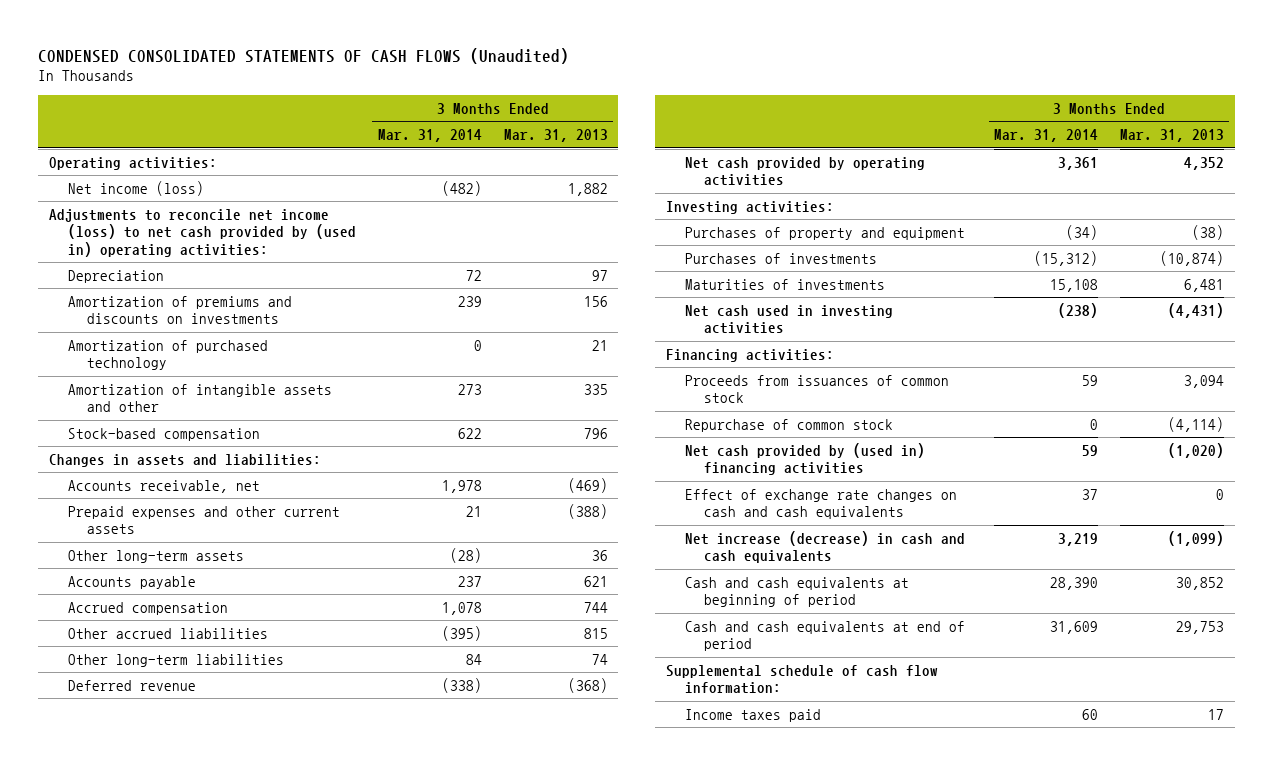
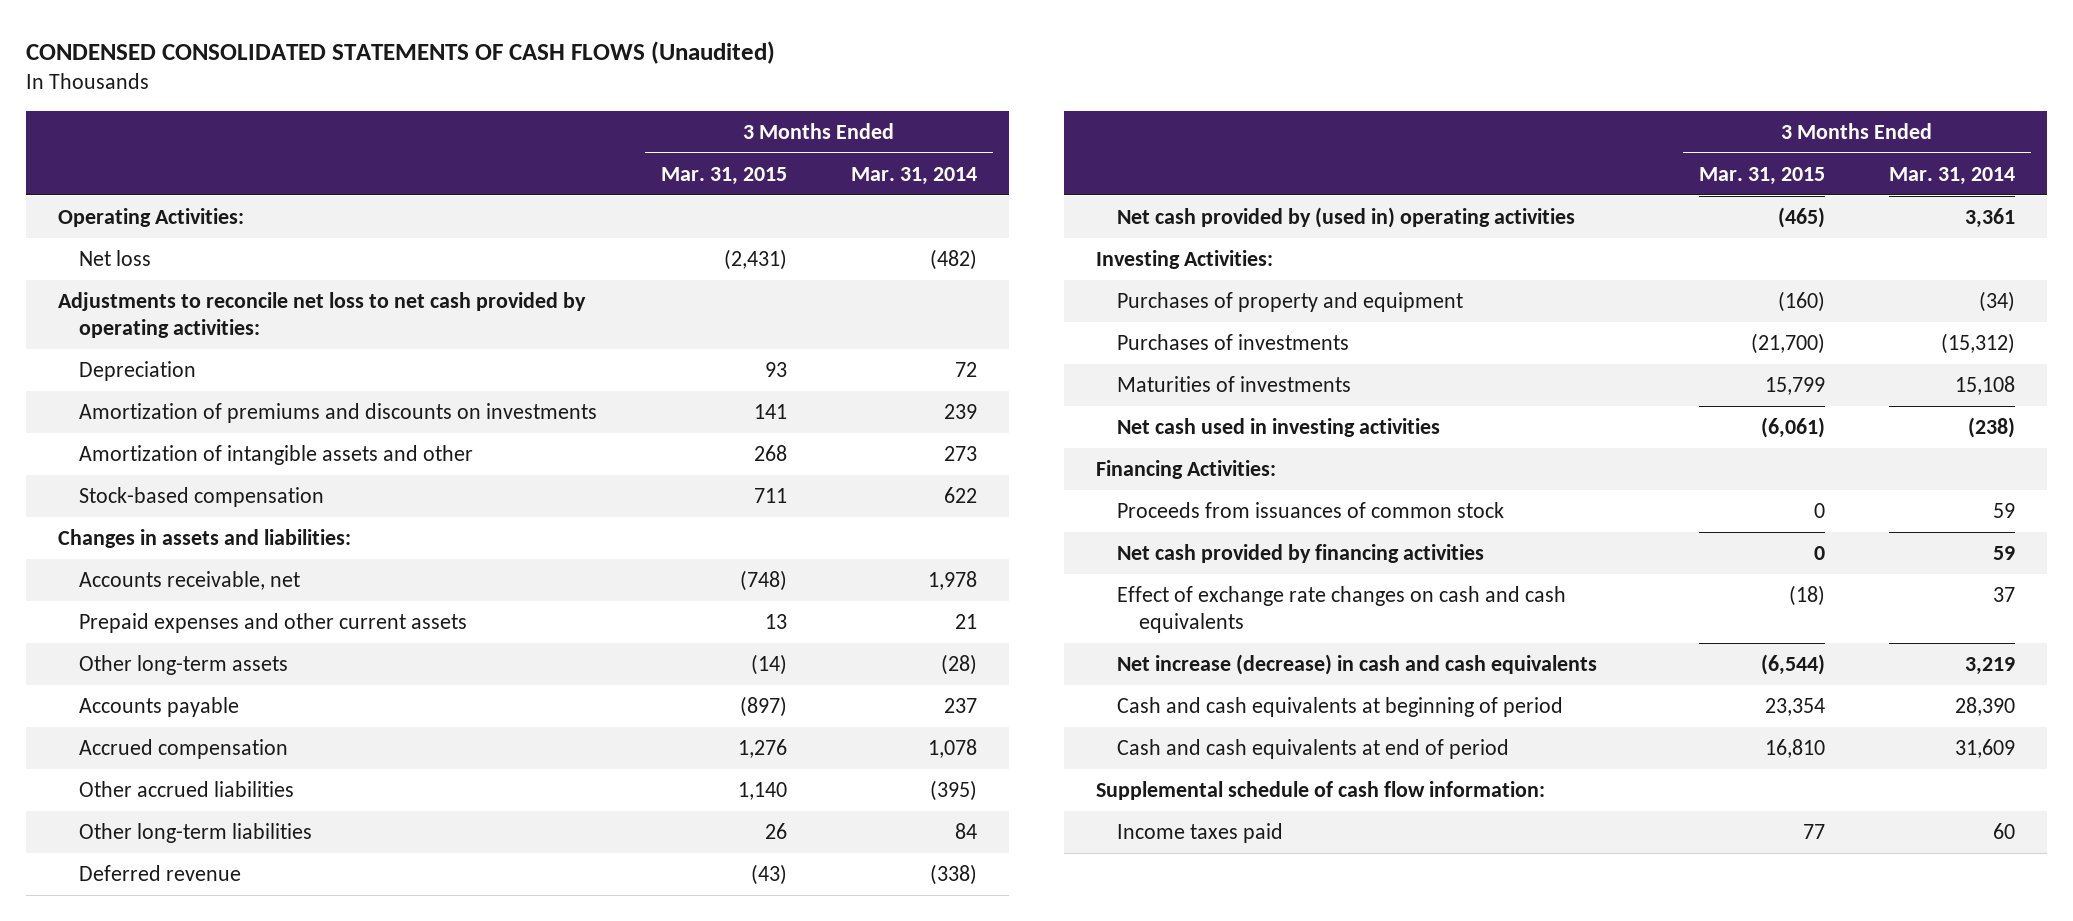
- | 3 Months Ended Mar. 31, 2014 | 3 Months Ended Mar. 31, 2013
+ | 3 Months Ended Mar. 31, 2015 | 3 Months Ended Mar. 31, 2014
- Operating activities:
- Net income (loss) | (482) | 1,882
- Adjustments to reconcile net income (loss) to net cash provided by (used in) operating activities:
+ Operating Activities:
+ Net loss | (2,431) | (482)
+ Adjustments to reconcile net loss to net cash provided by operating activities:
- Amortization of purchased technology | 0 | 21
- Net cash provided by operating activities | 3,361 | 4,352
- Investing activities:
+ Net cash provided by (used in) operating activities | (465) | 3,361
+ Investing Activities:
- Financing activities:
+ Financing Activities:
- Repurchase of common stock | 0 | (4,114)
- Net cash provided by (used in) financing activities | 59 | (1,020)
+ Net cash provided by financing activities | 0 | 59

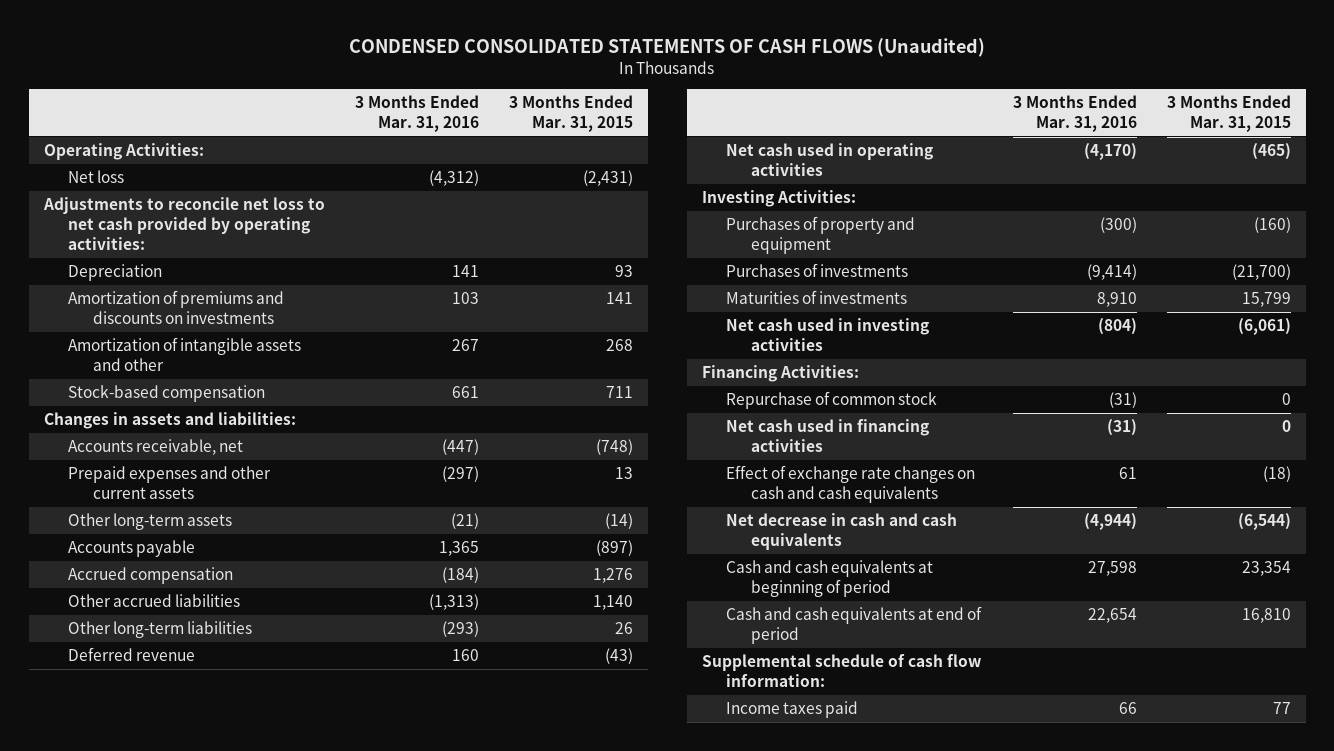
- | 3 Months Ended Mar. 31, 2015 | 3 Months Ended Mar. 31, 2014
+ | 3 Months Ended Mar. 31, 2016 | 3 Months Ended Mar. 31, 2015
- Net cash provided by (used in) operating activities | (465) | 3,361
+ Net cash used in operating activities | (4,170) | (465)
- Proceeds from issuances of common stock | 0 | 59
- Net cash provided by financing activities | 0 | 59
+ Repurchase of common stock | (31) | 0
+ Net cash used in financing activities | (31) | 0
- Net increase (decrease) in cash and cash equivalents | (6,544) | 3,219
+ Net decrease in cash and cash equivalents | (4,944) | (6,544)

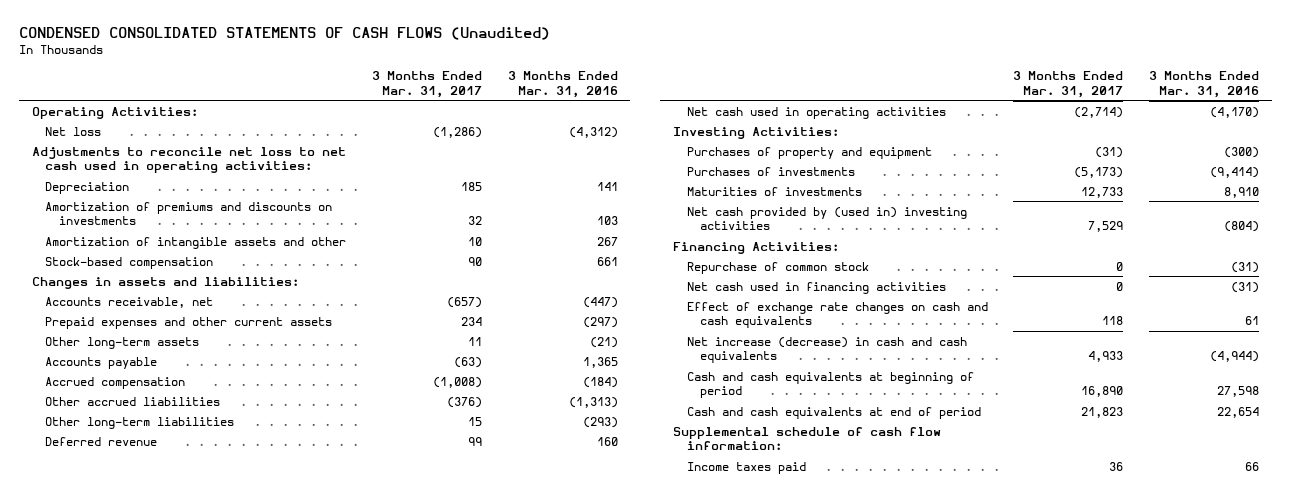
- | 3 Months Ended Mar. 31, 2016 | 3 Months Ended Mar. 31, 2015
+ | 3 Months Ended Mar. 31, 2017 | 3 Months Ended Mar. 31, 2016
- Adjustments to reconcile net loss to net cash provided by operating activities:
+ Adjustments to reconcile net loss to net cash used in operating activities:
- Net cash used in investing activities | (804) | (6,061)
+ Net cash provided by (used in) investing activities | 7,529 | (804)
- Net decrease in cash and cash equivalents | (4,944) | (6,544)
+ Net increase (decrease) in cash and cash equivalents | 4,933 | (4,944)

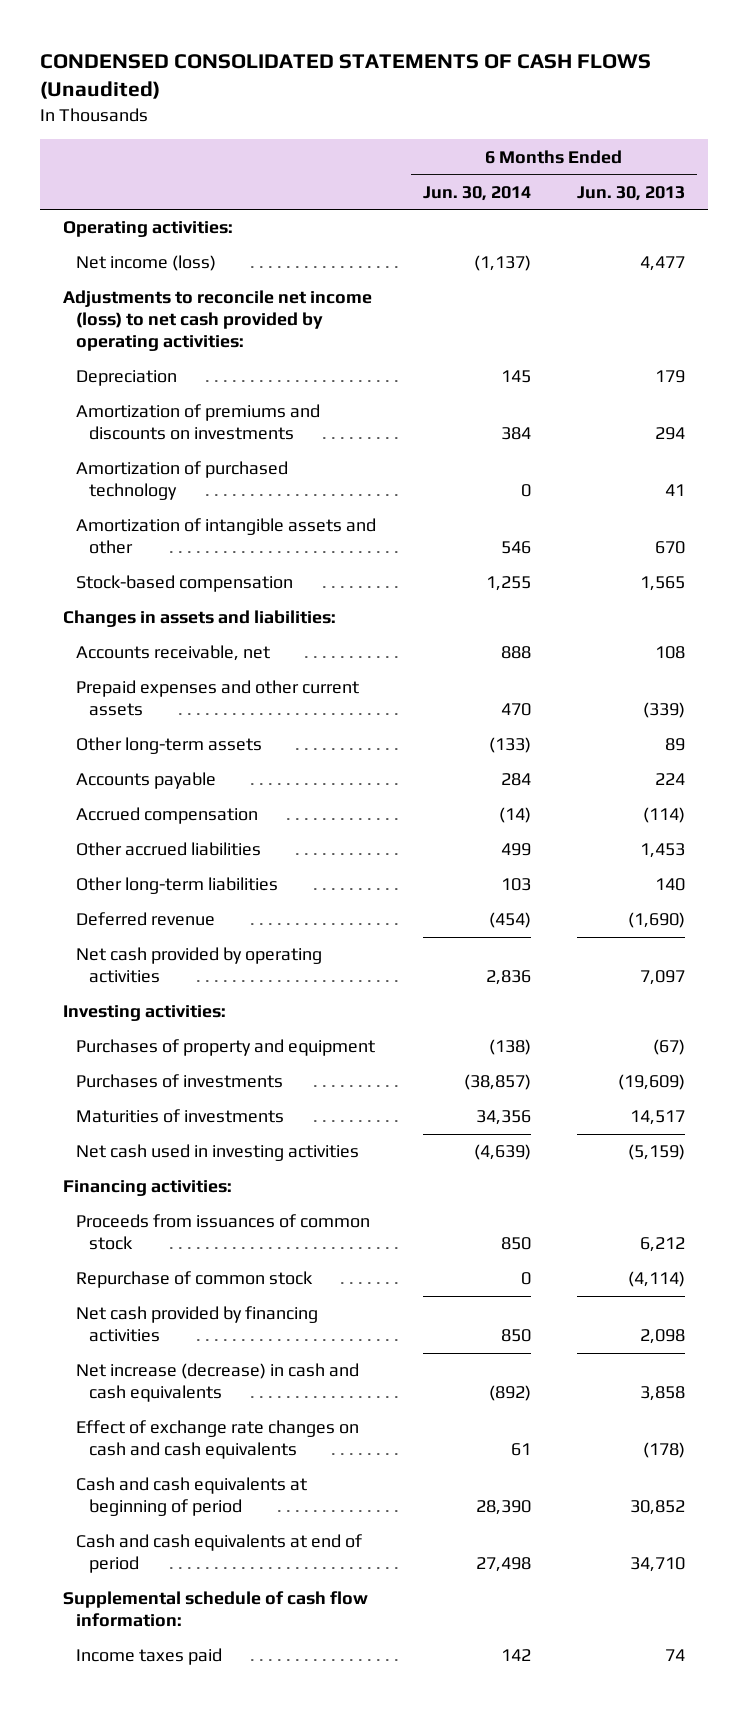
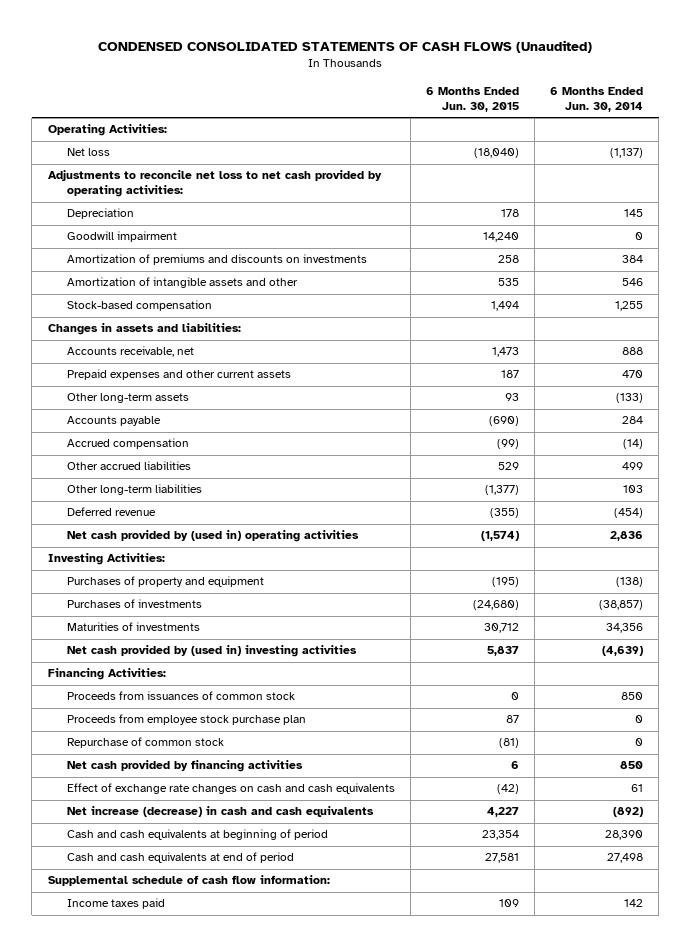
- | 6 Months Ended Jun. 30, 2014 | 6 Months Ended Jun. 30, 2013
+ | 6 Months Ended Jun. 30, 2015 | 6 Months Ended Jun. 30, 2014
- Operating activities:
- Net income (loss) | (1,137) | 4,477
- Adjustments to reconcile net income (loss) to net cash provided by operating activities:
+ Operating Activities:
+ Net loss | (18,040) | (1,137)
+ Adjustments to reconcile net loss to net cash provided by operating activities:
+ Goodwill impairment | 14,240 | 0
- Amortization of purchased technology | 0 | 41
- Net cash provided by operating activities | 2,836 | 7,097
- Investing activities:
+ Net cash provided by (used in) operating activities | (1,574) | 2,836
+ Investing Activities:
- Net cash used in investing activities | (4,639) | (5,159)
- Financing activities:
+ Net cash provided by (used in) investing activities | 5,837 | (4,639)
+ Financing Activities:
+ Proceeds from employee stock purchase plan | 87 | 0
moved down: Net increase (decrease) in cash and cash equivalents | 4,227 | (892)

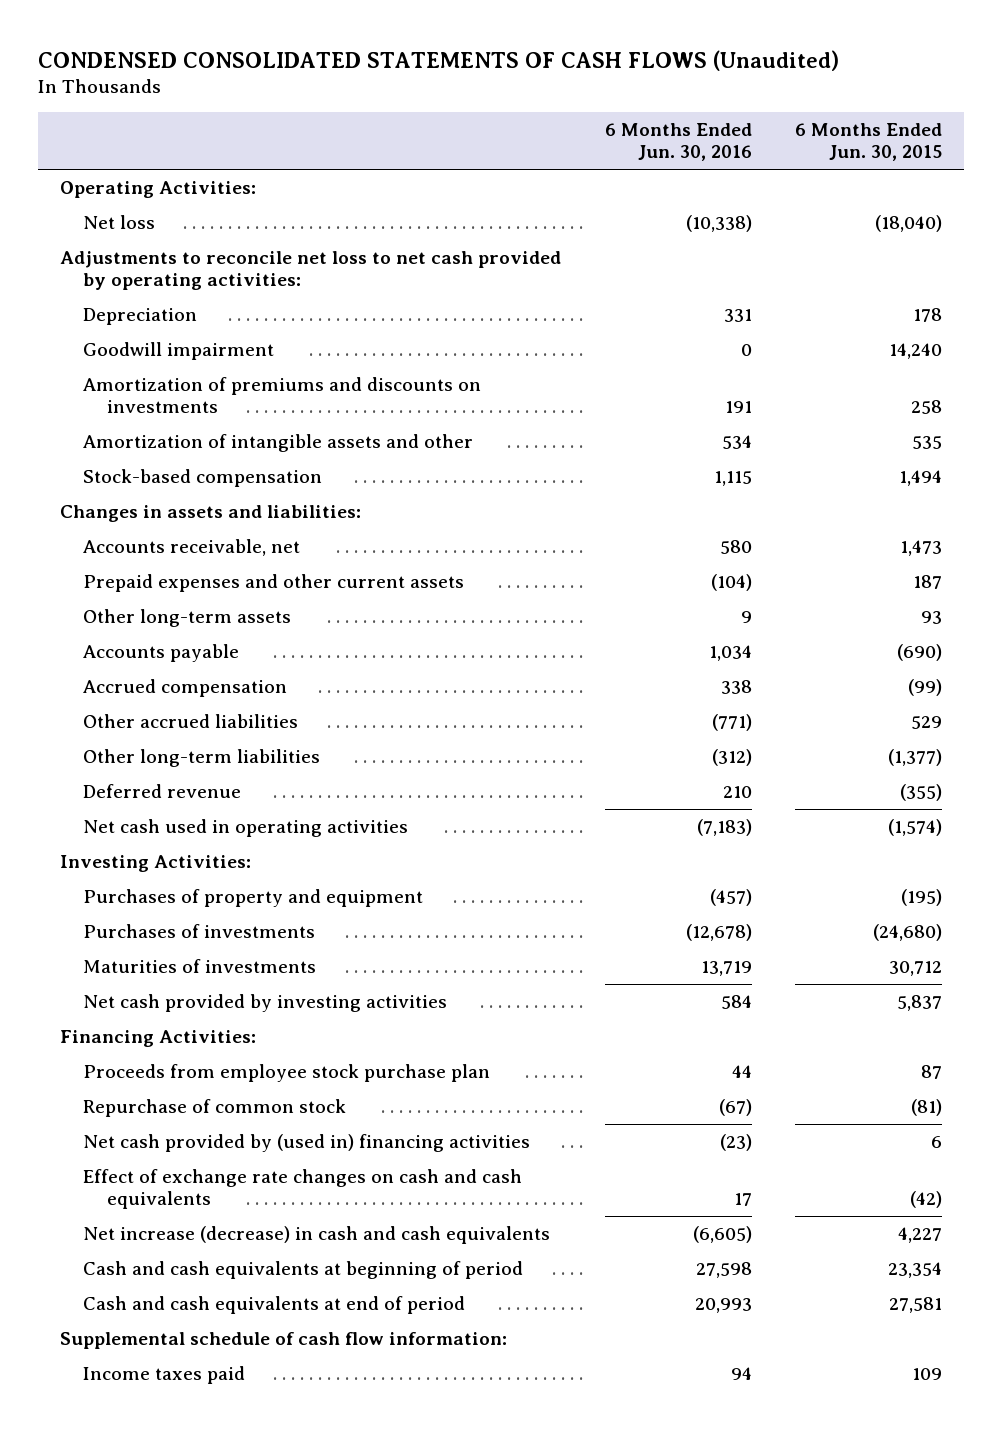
- | 6 Months Ended Jun. 30, 2015 | 6 Months Ended Jun. 30, 2014
+ | 6 Months Ended Jun. 30, 2016 | 6 Months Ended Jun. 30, 2015
- Net cash provided by (used in) operating activities | (1,574) | 2,836
+ Net cash used in operating activities | (7,183) | (1,574)
- Net cash provided by (used in) investing activities | 5,837 | (4,639)
+ Net cash provided by investing activities | 584 | 5,837
- Proceeds from issuances of common stock | 0 | 850
- Net cash provided by financing activities | 6 | 850
+ Net cash provided by (used in) financing activities | (23) | 6

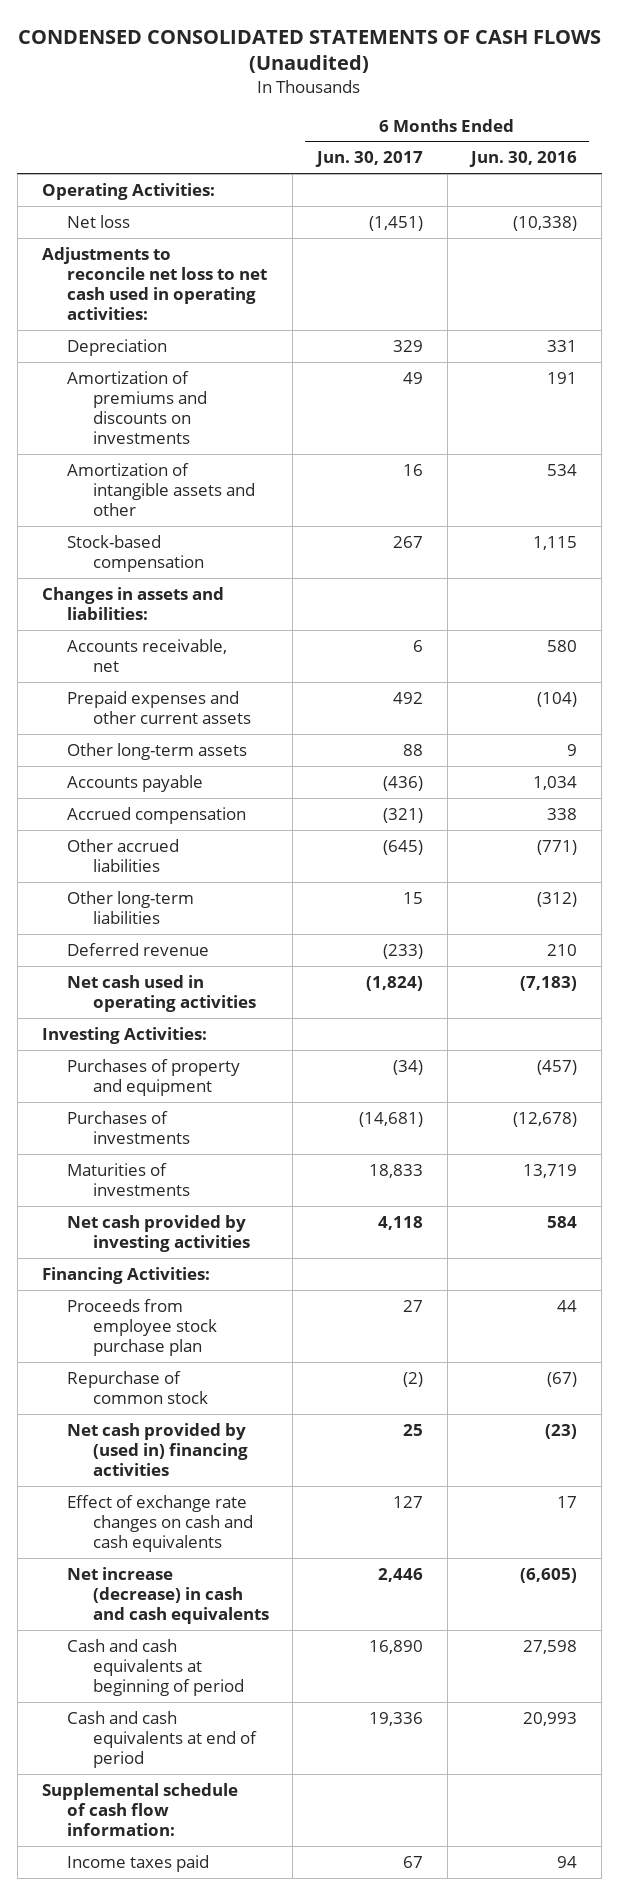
- | 6 Months Ended Jun. 30, 2016 | 6 Months Ended Jun. 30, 2015
+ | 6 Months Ended Jun. 30, 2017 | 6 Months Ended Jun. 30, 2016
- Adjustments to reconcile net loss to net cash provided by operating activities:
+ Adjustments to reconcile net loss to net cash used in operating activities:
- Goodwill impairment | 0 | 14,240

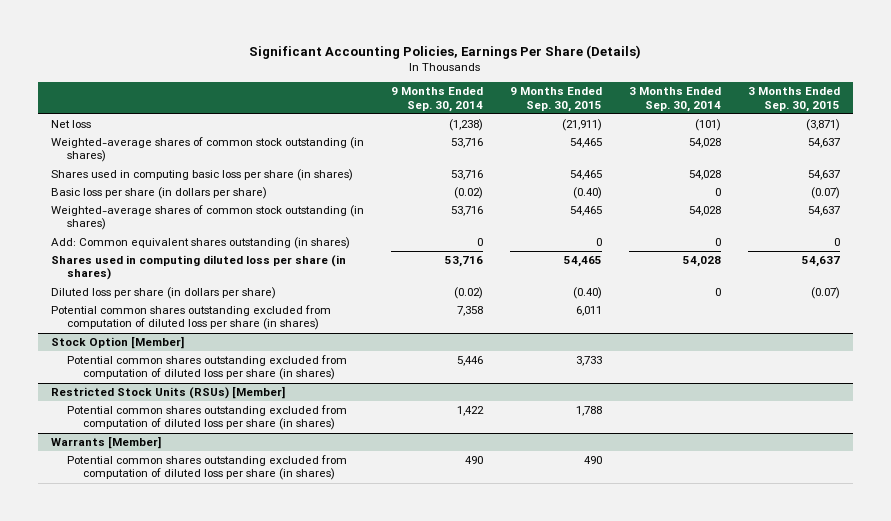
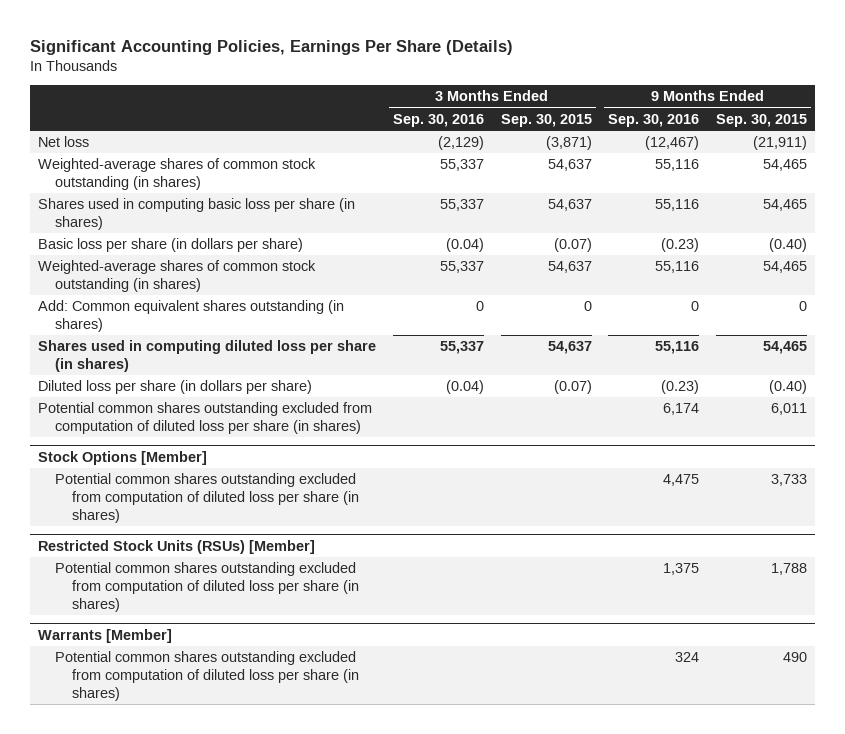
- | 9 Months Ended Sep. 30, 2014 | 9 Months Ended Sep. 30, 2015 | 3 Months Ended Sep. 30, 2014 | 3 Months Ended Sep. 30, 2015
+ | 3 Months Ended Sep. 30, 2016 | 3 Months Ended Sep. 30, 2015 | 9 Months Ended Sep. 30, 2016 | 9 Months Ended Sep. 30, 2015
- Stock Option [Member]
+ Stock Options [Member]

